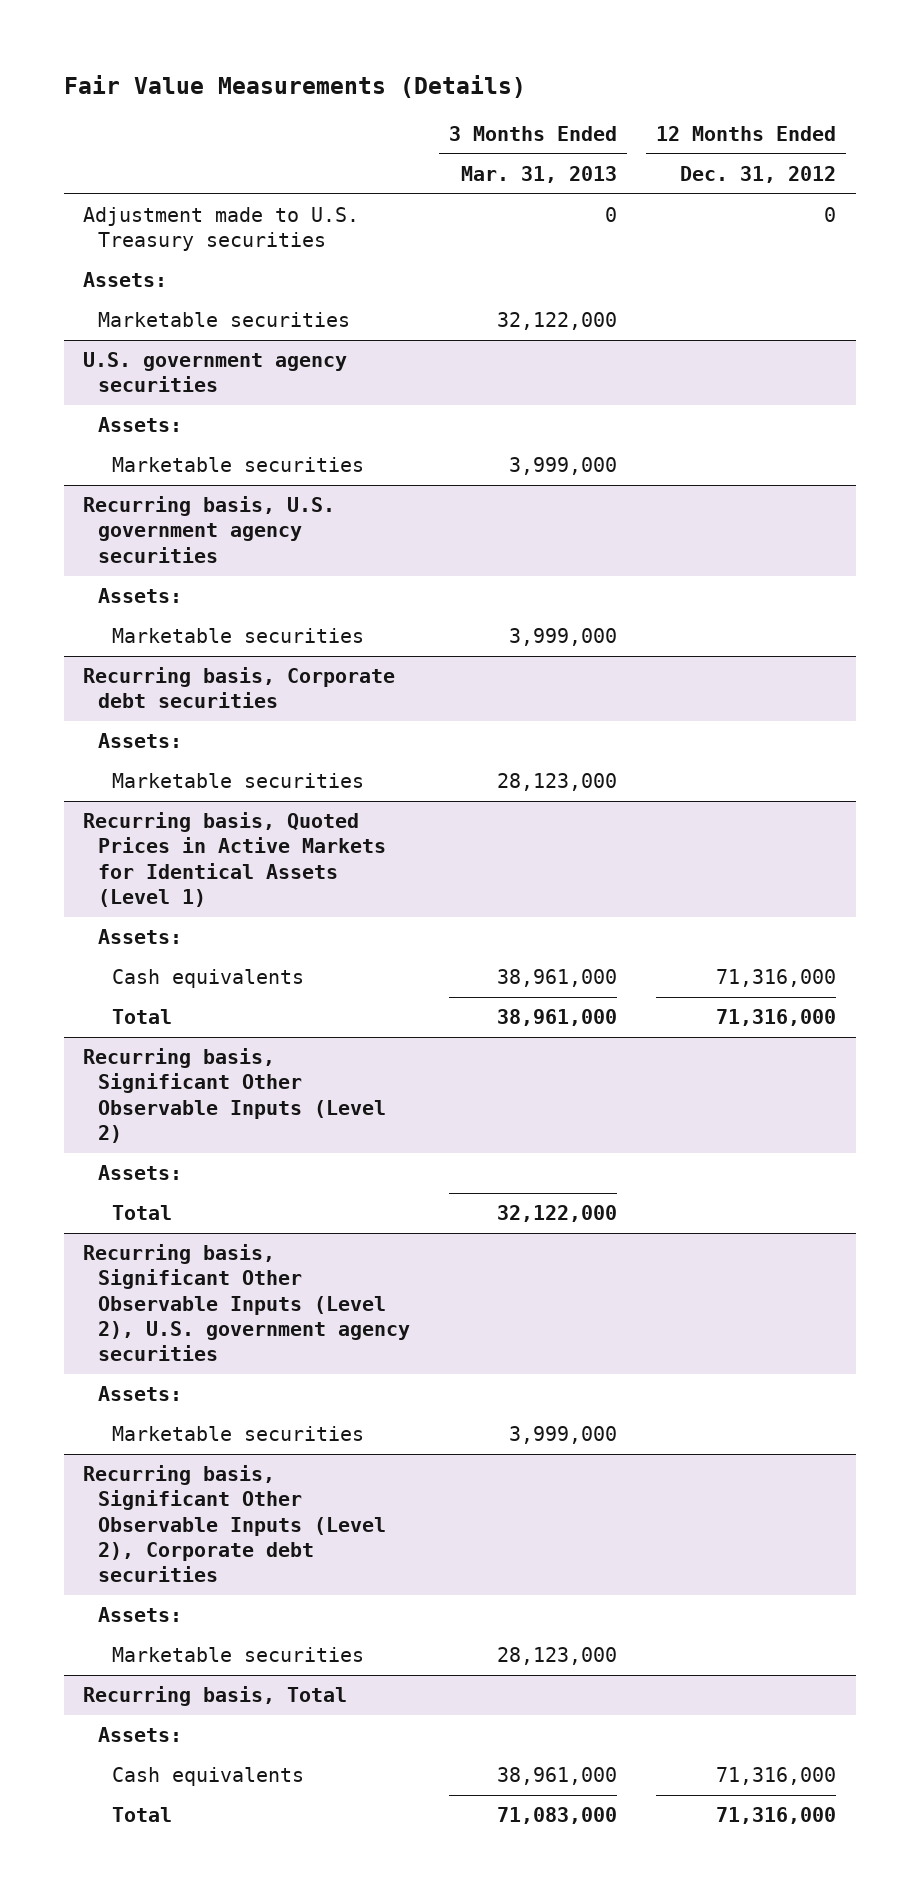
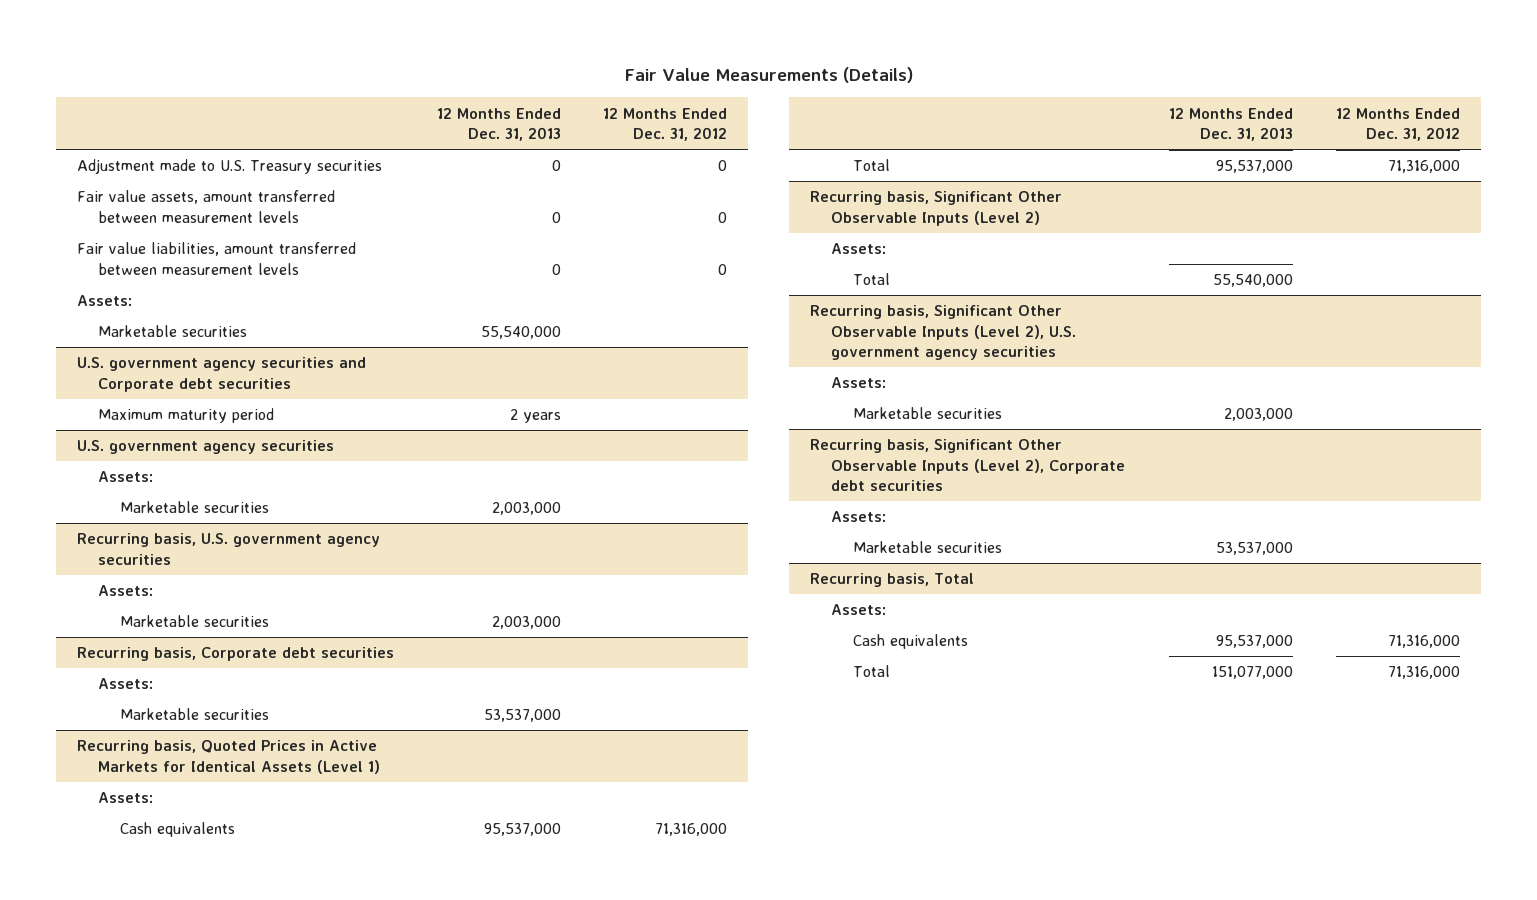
- | 3 Months Ended Mar. 31, 2013 | 12 Months Ended Dec. 31, 2012
+ | 12 Months Ended Dec. 31, 2013 | 12 Months Ended Dec. 31, 2012
+ Fair value assets, amount transferred between measurement levels | 0 | 0
+ Fair value liabilities, amount transferred between measurement levels | 0 | 0
+ U.S. government agency securities and Corporate debt securities
+ Maximum maturity period | 2 years |

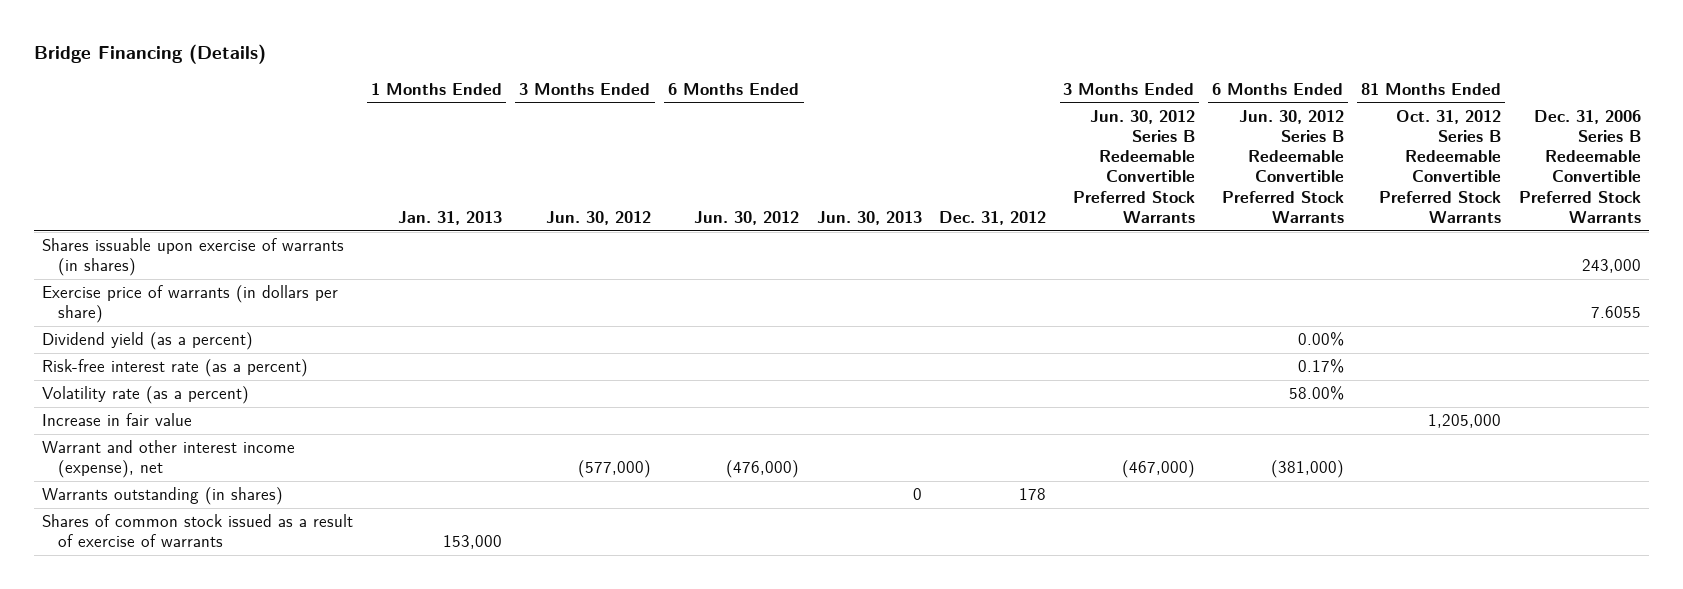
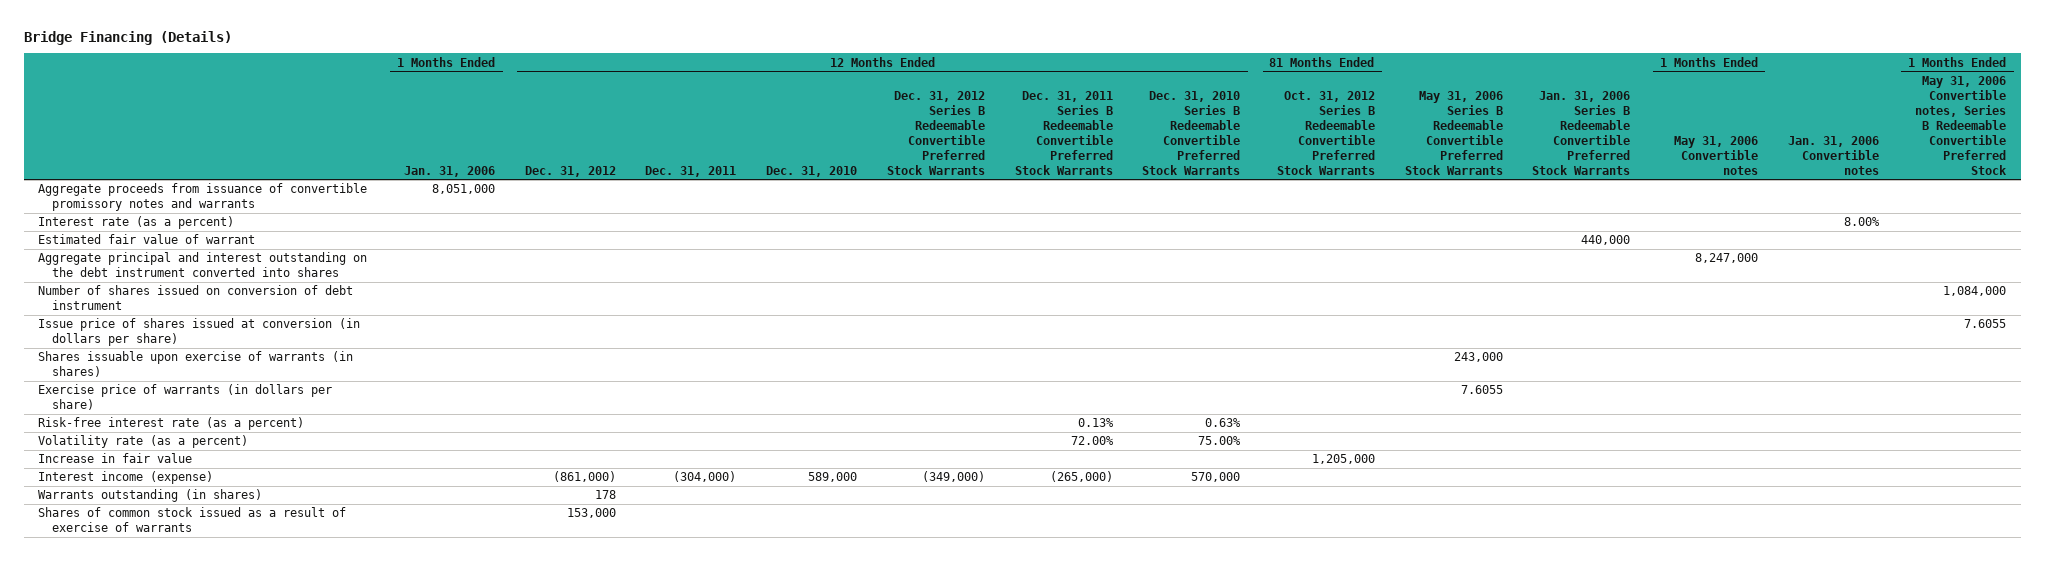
- | 1 Months Ended Jan. 31, 2013 | 3 Months Ended Jun. 30, 2012 | 6 Months Ended Jun. 30, 2012 | Jun. 30, 2013 | Dec. 31, 2012 | 3 Months Ended Jun. 30, 2012 Series B Redeemable Convertible Preferred Stock Warrants | 6 Months Ended Jun. 30, 2012 Series B Redeemable Convertible Preferred Stock Warrants | 81 Months Ended Oct. 31, 2012 Series B Redeemable Convertible Preferred Stock Warrants | Dec. 31, 2006 Series B Redeemable Convertible Preferred Stock Warrants
+ | 1 Months Ended Jan. 31, 2006 | 12 Months Ended Dec. 31, 2012 | 12 Months Ended Dec. 31, 2011 | 12 Months Ended Dec. 31, 2010 | 12 Months Ended Dec. 31, 2012 Series B Redeemable Convertible Preferred Stock Warrants | 12 Months Ended Dec. 31, 2011 Series B Redeemable Convertible Preferred Stock Warrants | 12 Months Ended Dec. 31, 2010 Series B Redeemable Convertible Preferred Stock Warrants | 81 Months Ended Oct. 31, 2012 Series B Redeemable Convertible Preferred Stock Warrants | May 31, 2006 Series B Redeemable Convertible Preferred Stock Warrants | Jan. 31, 2006 Series B Redeemable Convertible Preferred Stock Warrants | 1 Months Ended May 31, 2006 Convertible notes | Jan. 31, 2006 Convertible notes | 1 Months Ended May 31, 2006 Convertible notes, Series B Redeemable Convertible Preferred Stock
+ Aggregate proceeds from issuance of convertible promissory notes and warrants | 8,051,000 | | | | | | | | | | | |
+ Interest rate (as a percent) | | | | | | | | | | | | 8.00% |
+ Estimated fair value of warrant | | | | | | | | | | 440,000 | | |
+ Aggregate principal and interest outstanding on the debt instrument converted into shares | | | | | | | | | | | 8,247,000 | |
+ Number of shares issued on conversion of debt instrument | | | | | | | | | | | | | 1,084,000
+ Issue price of shares issued at conversion (in dollars per share) | | | | | | | | | | | | | 7.6055
- Dividend yield (as a percent) | | | | | | | 0.00% | |
- Warrant and other interest income (expense), net | | (577,000) | (476,000) | | | (467,000) | (381,000) | |
+ Interest income (expense) | | (861,000) | (304,000) | 589,000 | (349,000) | (265,000) | 570,000 | | | | | |

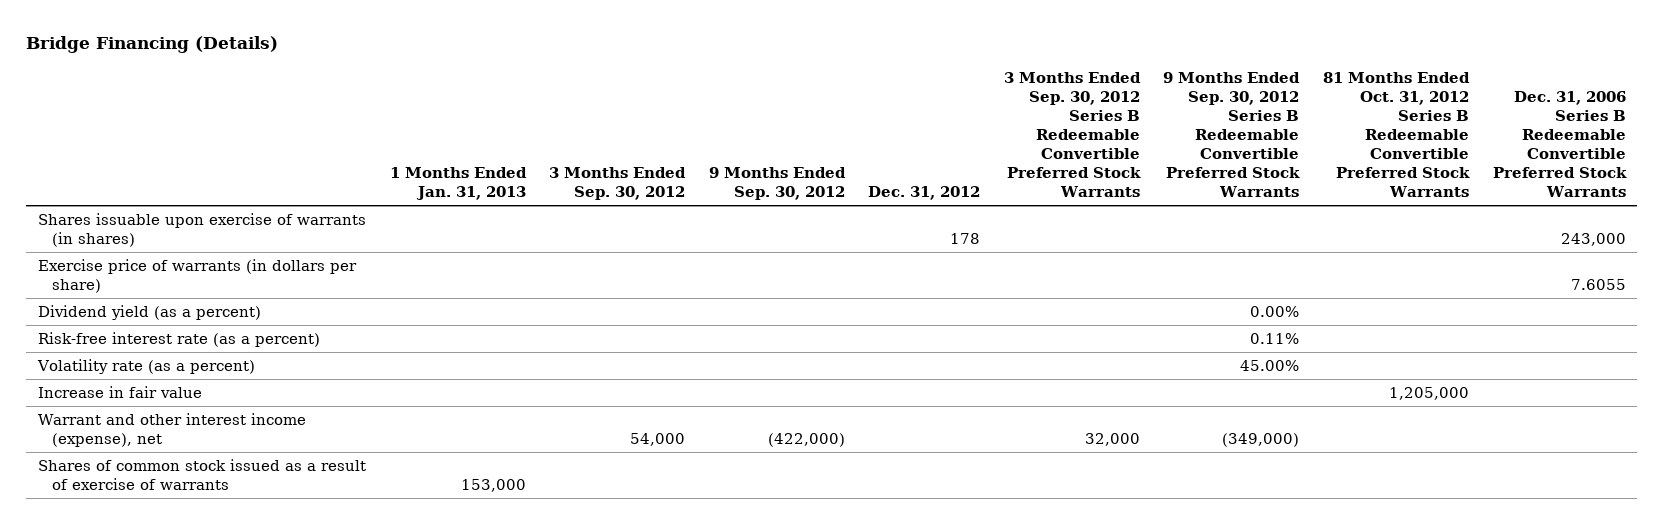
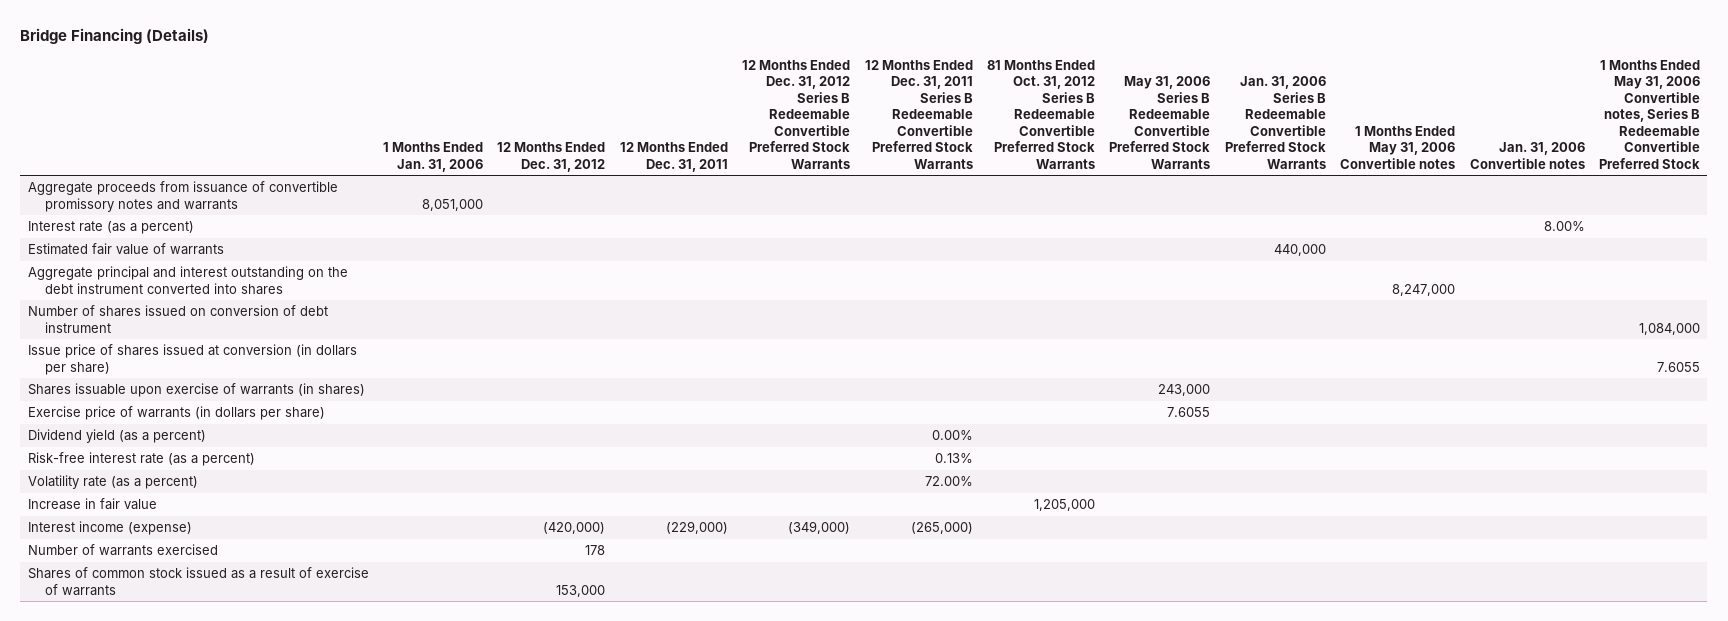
- | 1 Months Ended Jan. 31, 2013 | 3 Months Ended Sep. 30, 2012 | 9 Months Ended Sep. 30, 2012 | Dec. 31, 2012 | 3 Months Ended Sep. 30, 2012 Series B Redeemable Convertible Preferred Stock Warrants | 9 Months Ended Sep. 30, 2012 Series B Redeemable Convertible Preferred Stock Warrants | 81 Months Ended Oct. 31, 2012 Series B Redeemable Convertible Preferred Stock Warrants | Dec. 31, 2006 Series B Redeemable Convertible Preferred Stock Warrants
+ | 1 Months Ended Jan. 31, 2006 | 12 Months Ended Dec. 31, 2012 | 12 Months Ended Dec. 31, 2011 | 12 Months Ended Dec. 31, 2012 Series B Redeemable Convertible Preferred Stock Warrants | 12 Months Ended Dec. 31, 2011 Series B Redeemable Convertible Preferred Stock Warrants | 81 Months Ended Oct. 31, 2012 Series B Redeemable Convertible Preferred Stock Warrants | May 31, 2006 Series B Redeemable Convertible Preferred Stock Warrants | Jan. 31, 2006 Series B Redeemable Convertible Preferred Stock Warrants | 1 Months Ended May 31, 2006 Convertible notes | Jan. 31, 2006 Convertible notes | 1 Months Ended May 31, 2006 Convertible notes, Series B Redeemable Convertible Preferred Stock
+ Aggregate proceeds from issuance of convertible promissory notes and warrants | 8,051,000 | | | | | | | | | |
+ Interest rate (as a percent) | | | | | | | | | | 8.00% |
+ Estimated fair value of warrants | | | | | | | | 440,000 | | |
+ Aggregate principal and interest outstanding on the debt instrument converted into shares | | | | | | | | | 8,247,000 | |
+ Number of shares issued on conversion of debt instrument | | | | | | | | | | | 1,084,000
+ Issue price of shares issued at conversion (in dollars per share) | | | | | | | | | | | 7.6055
- Warrant and other interest income (expense), net | | 54,000 | (422,000) | | 32,000 | (349,000) | |
+ Interest income (expense) | | (420,000) | (229,000) | (349,000) | (265,000) | | | | | |
+ Number of warrants exercised | | 178 | | | | | | | | |

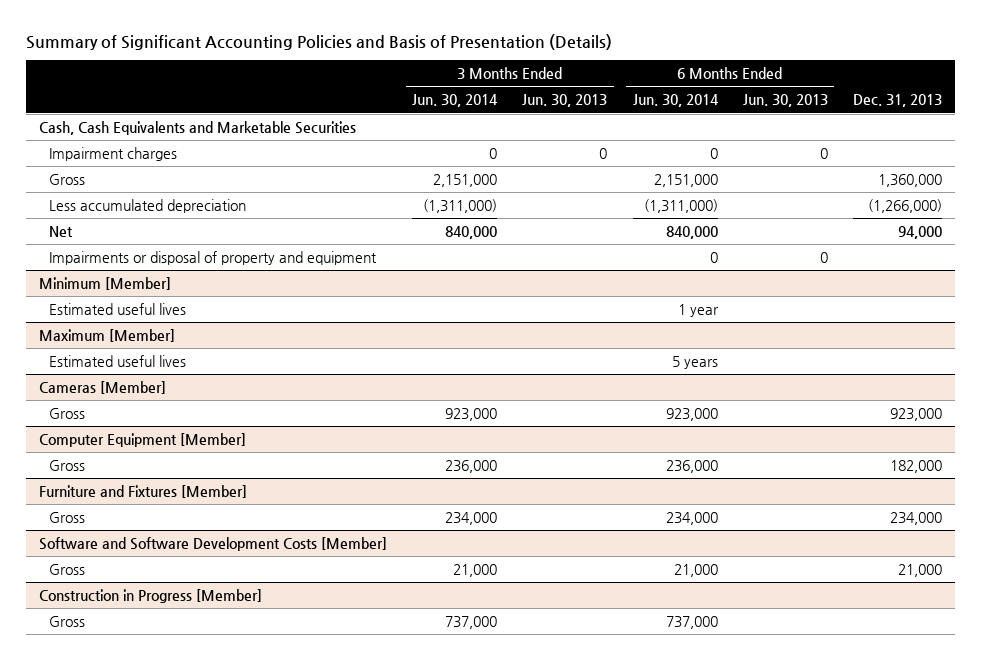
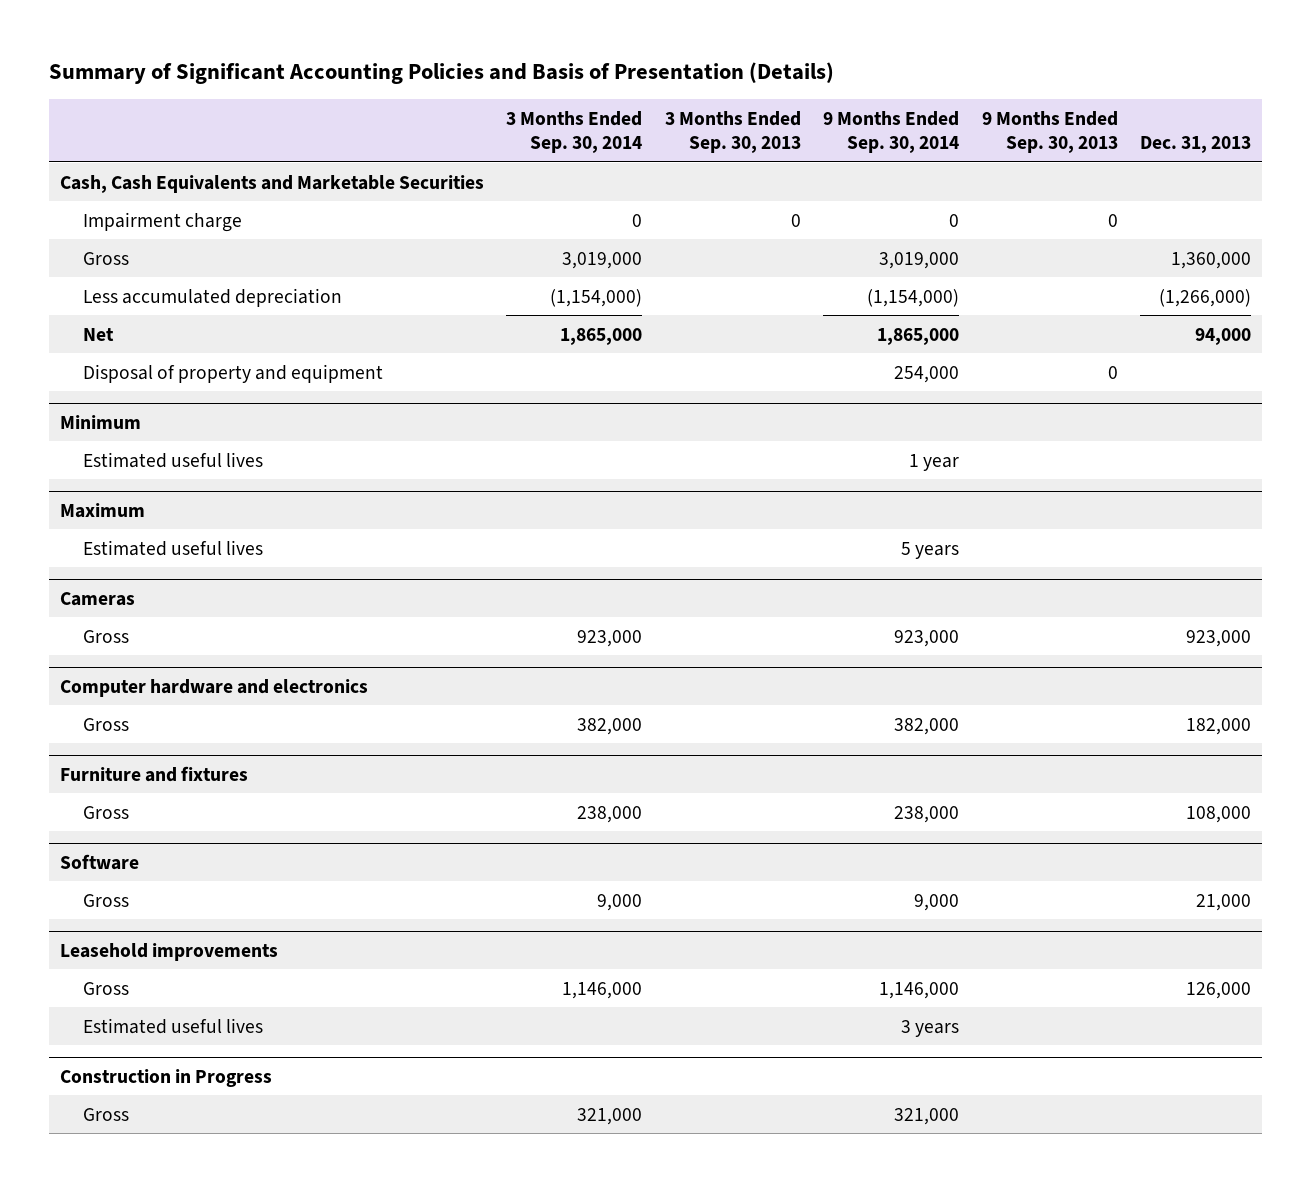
- | 3 Months Ended Jun. 30, 2014 | 3 Months Ended Jun. 30, 2013 | 6 Months Ended Jun. 30, 2014 | 6 Months Ended Jun. 30, 2013 | Dec. 31, 2013
+ | 3 Months Ended Sep. 30, 2014 | 3 Months Ended Sep. 30, 2013 | 9 Months Ended Sep. 30, 2014 | 9 Months Ended Sep. 30, 2013 | Dec. 31, 2013
- Impairment charges | 0 | 0 | 0 | 0 |
+ Impairment charge | 0 | 0 | 0 | 0 |
- Impairments or disposal of property and equipment | | | 0 | 0 |
- Minimum [Member]
+ Disposal of property and equipment | | | 254,000 | 0 |
+ Minimum
- Maximum [Member]
+ Maximum
- Cameras [Member]
+ Cameras
- Computer Equipment [Member]
+ Computer hardware and electronics
- Furniture and Fixtures [Member]
- Gross | 234,000 | | 234,000 | | 234,000
- Software and Software Development Costs [Member]
+ Furniture and fixtures
+ Gross | 238,000 | | 238,000 | | 108,000
+ Software
- Construction in Progress [Member]
+ Leasehold improvements
+ Gross | 1,146,000 | | 1,146,000 | | 126,000
+ Estimated useful lives | | | 3 years | |
+ Construction in Progress

